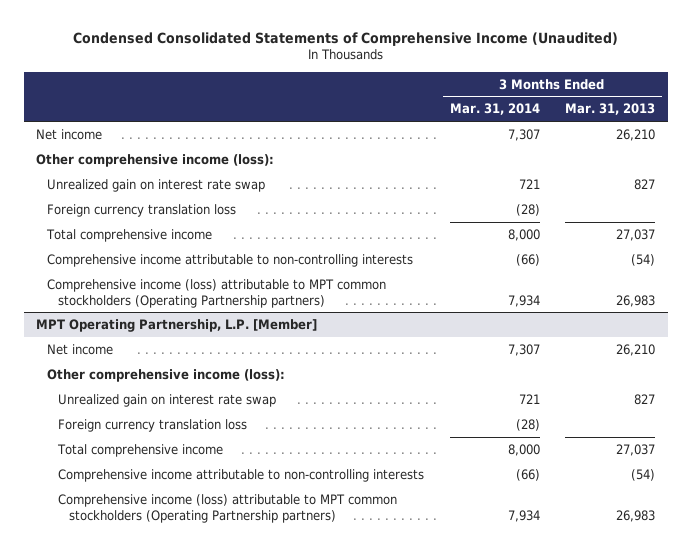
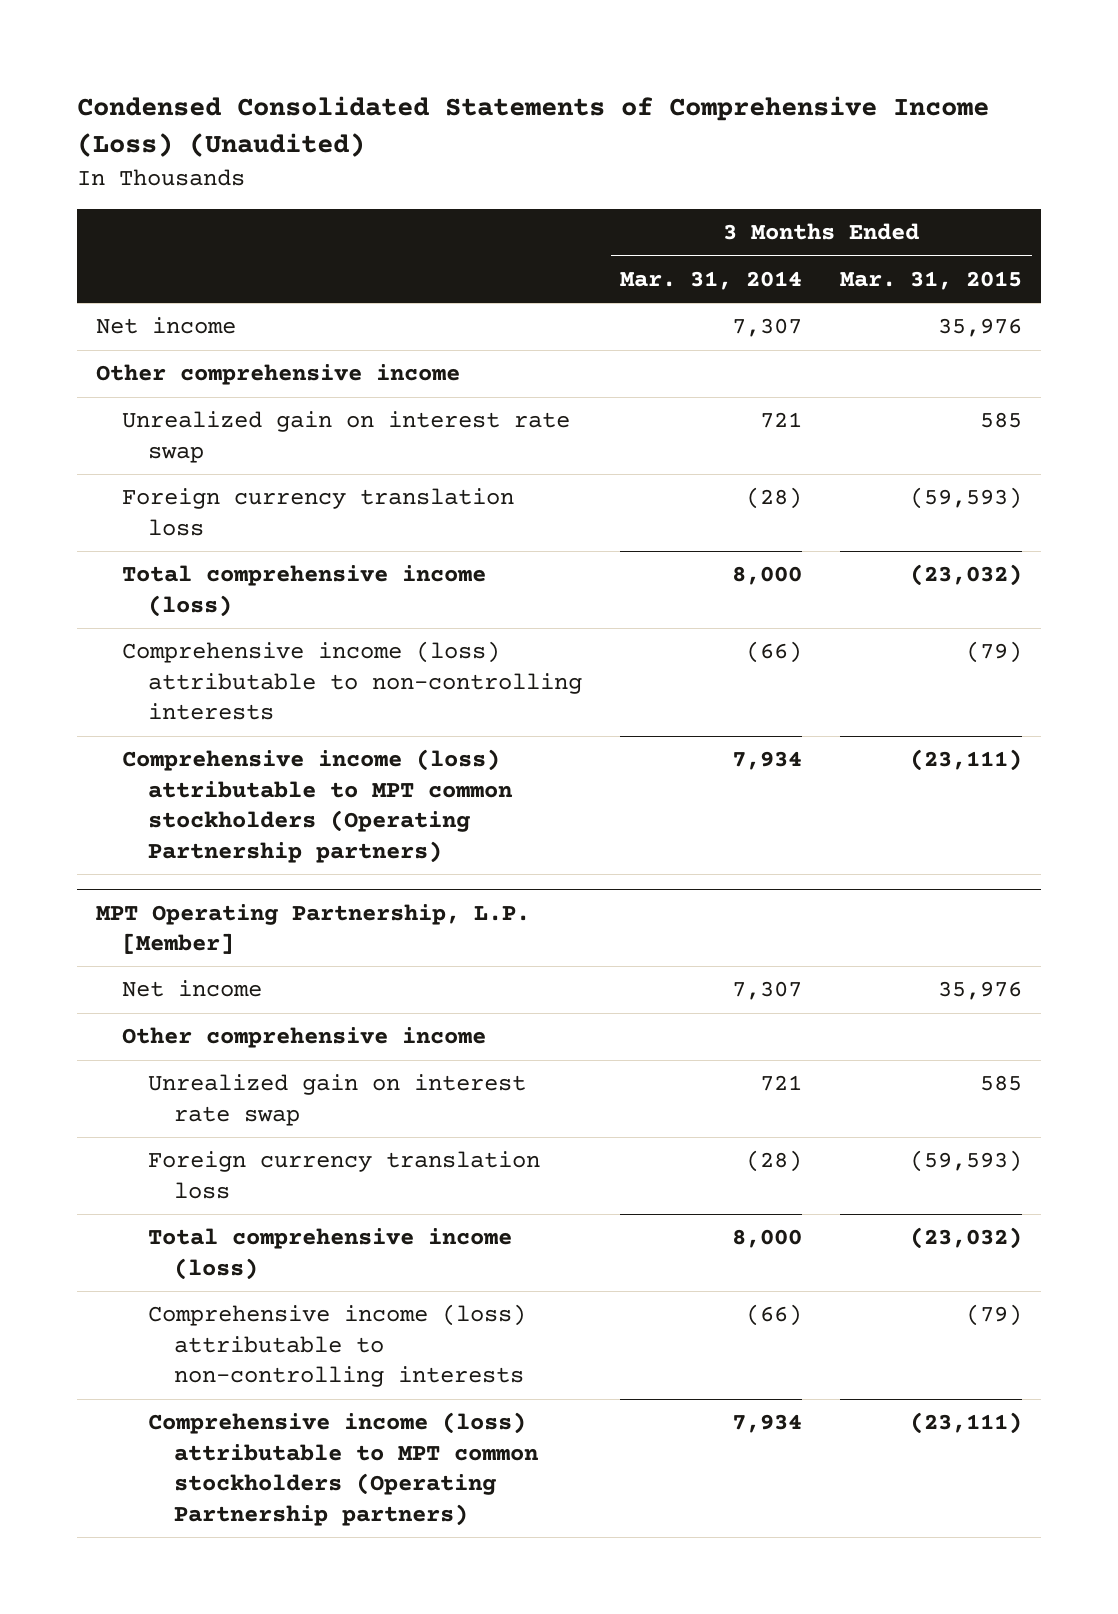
- Condensed Consolidated Statements of Comprehensive Income (Unaudited)
+ Condensed Consolidated Statements of Comprehensive Income (Loss) (Unaudited)
- | 3 Months Ended Mar. 31, 2014 | 3 Months Ended Mar. 31, 2013
+ | 3 Months Ended Mar. 31, 2014 | 3 Months Ended Mar. 31, 2015
- Other comprehensive income (loss):
+ Other comprehensive income
- Total comprehensive income | 8,000 | 27,037
- Comprehensive income attributable to non-controlling interests | (66) | (54)
+ Total comprehensive income (loss) | 8,000 | (23,032)
+ Comprehensive income (loss) attributable to non-controlling interests | (66) | (79)
@ MPT Operating Partnership, L.P. [Member]
- Other comprehensive income (loss):
+ Other comprehensive income
- Total comprehensive income | 8,000 | 27,037
- Comprehensive income attributable to non-controlling interests | (66) | (54)
+ Total comprehensive income (loss) | 8,000 | (23,032)
+ Comprehensive income (loss) attributable to non-controlling interests | (66) | (79)

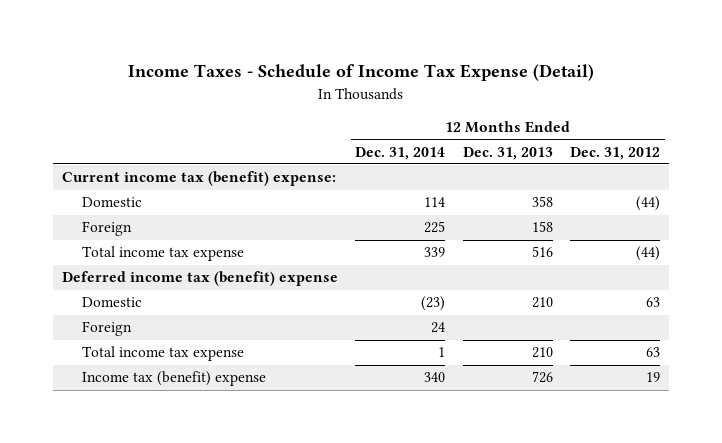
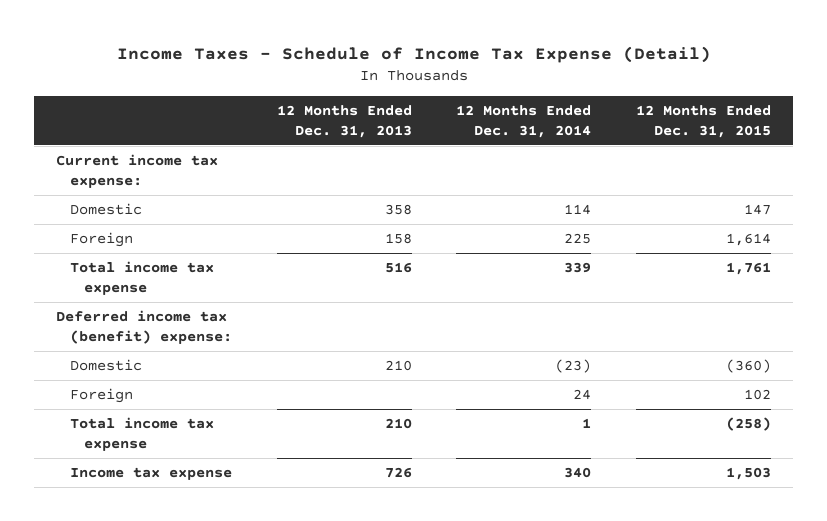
- | 12 Months Ended Dec. 31, 2014 | 12 Months Ended Dec. 31, 2013 | 12 Months Ended Dec. 31, 2012
+ | 12 Months Ended Dec. 31, 2013 | 12 Months Ended Dec. 31, 2014 | 12 Months Ended Dec. 31, 2015
- Current income tax (benefit) expense:
+ Current income tax expense:
- Deferred income tax (benefit) expense
+ Deferred income tax (benefit) expense:
- Income tax (benefit) expense | 340 | 726 | 19
+ Income tax expense | 726 | 340 | 1,503

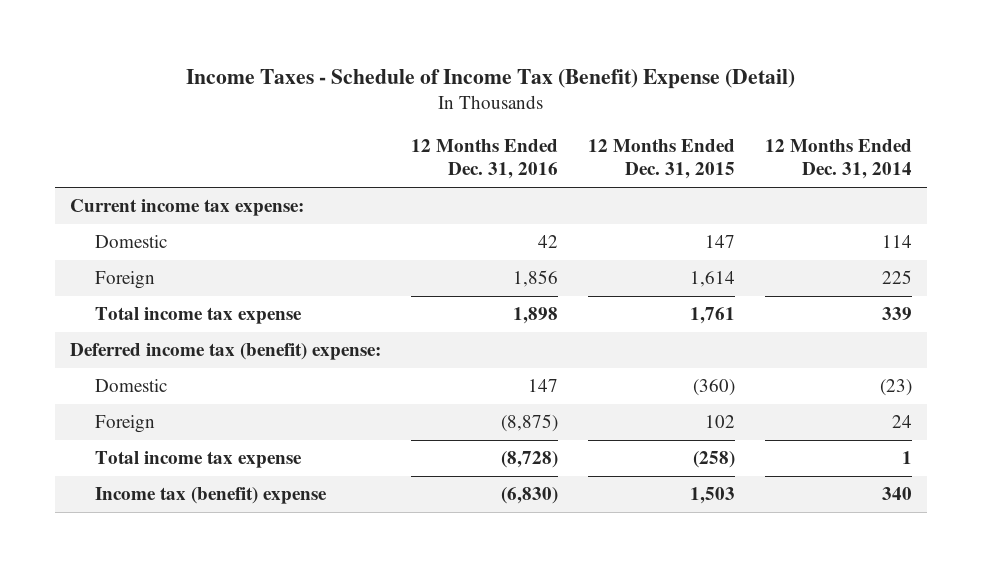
- Income Taxes - Schedule of Income Tax Expense (Detail)
+ Income Taxes - Schedule of Income Tax (Benefit) Expense (Detail)
- | 12 Months Ended Dec. 31, 2013 | 12 Months Ended Dec. 31, 2014 | 12 Months Ended Dec. 31, 2015
+ | 12 Months Ended Dec. 31, 2016 | 12 Months Ended Dec. 31, 2015 | 12 Months Ended Dec. 31, 2014
- Income tax expense | 726 | 340 | 1,503
+ Income tax (benefit) expense | (6,830) | 1,503 | 340

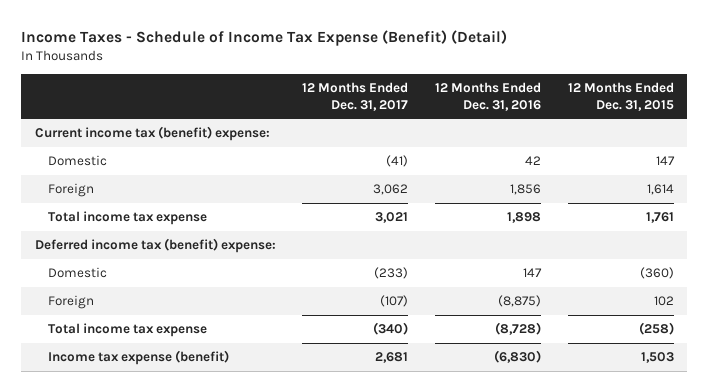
- Income Taxes - Schedule of Income Tax (Benefit) Expense (Detail)
+ Income Taxes - Schedule of Income Tax Expense (Benefit) (Detail)
- | 12 Months Ended Dec. 31, 2016 | 12 Months Ended Dec. 31, 2015 | 12 Months Ended Dec. 31, 2014
+ | 12 Months Ended Dec. 31, 2017 | 12 Months Ended Dec. 31, 2016 | 12 Months Ended Dec. 31, 2015
- Current income tax expense:
+ Current income tax (benefit) expense:
- Income tax (benefit) expense | (6,830) | 1,503 | 340
+ Income tax expense (benefit) | 2,681 | (6,830) | 1,503

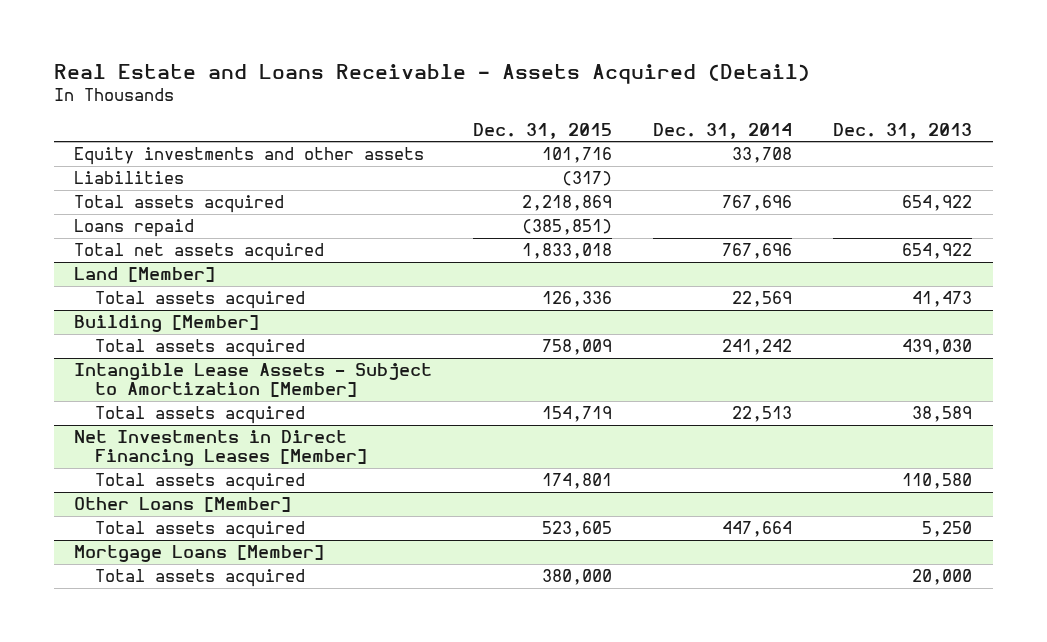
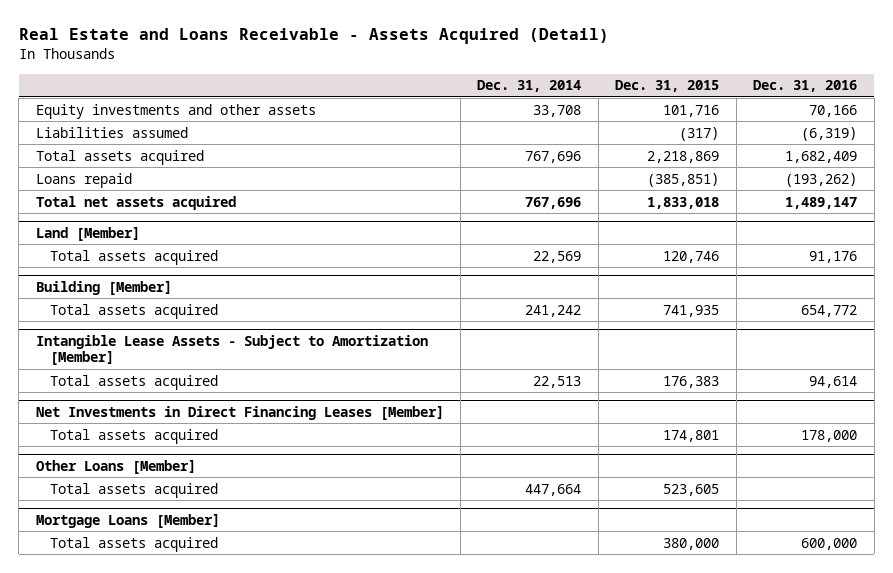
- | Dec. 31, 2015 | Dec. 31, 2014 | Dec. 31, 2013
+ | Dec. 31, 2014 | Dec. 31, 2015 | Dec. 31, 2016
- Liabilities | (317) | |
+ Liabilities assumed | | (317) | (6,319)
@ Land [Member]
- Total assets acquired | 126,336 | 22,569 | 41,473
+ Total assets acquired | 22,569 | 120,746 | 91,176
@ Building [Member]
- Total assets acquired | 758,009 | 241,242 | 439,030
+ Total assets acquired | 241,242 | 741,935 | 654,772
@ Intangible Lease Assets - Subject to Amortization [Member]
- Total assets acquired | 154,719 | 22,513 | 38,589
+ Total assets acquired | 22,513 | 176,383 | 94,614

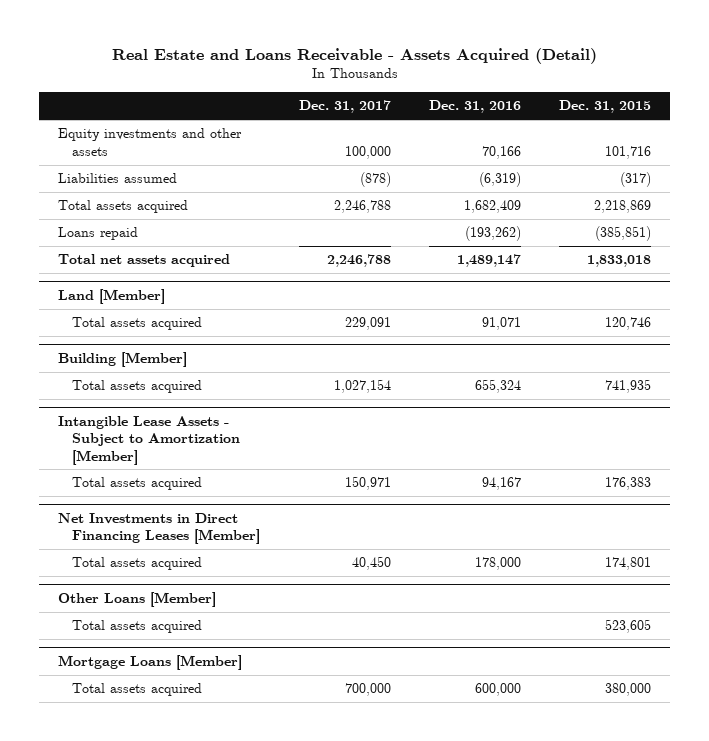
- | Dec. 31, 2014 | Dec. 31, 2015 | Dec. 31, 2016
+ | Dec. 31, 2017 | Dec. 31, 2016 | Dec. 31, 2015
@ Land [Member]
- Total assets acquired | 22,569 | 120,746 | 91,176
+ Total assets acquired | 229,091 | 91,071 | 120,746
@ Building [Member]
- Total assets acquired | 241,242 | 741,935 | 654,772
+ Total assets acquired | 1,027,154 | 655,324 | 741,935
@ Intangible Lease Assets - Subject to Amortization [Member]
- Total assets acquired | 22,513 | 176,383 | 94,614
+ Total assets acquired | 150,971 | 94,167 | 176,383

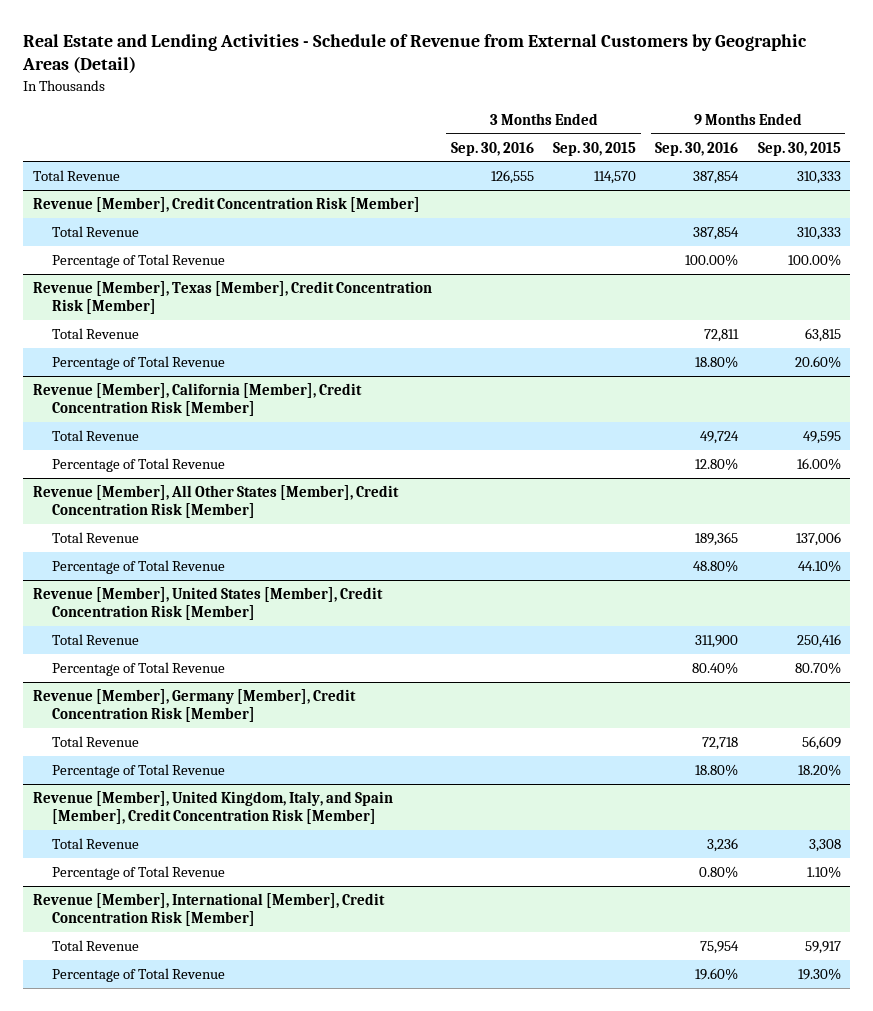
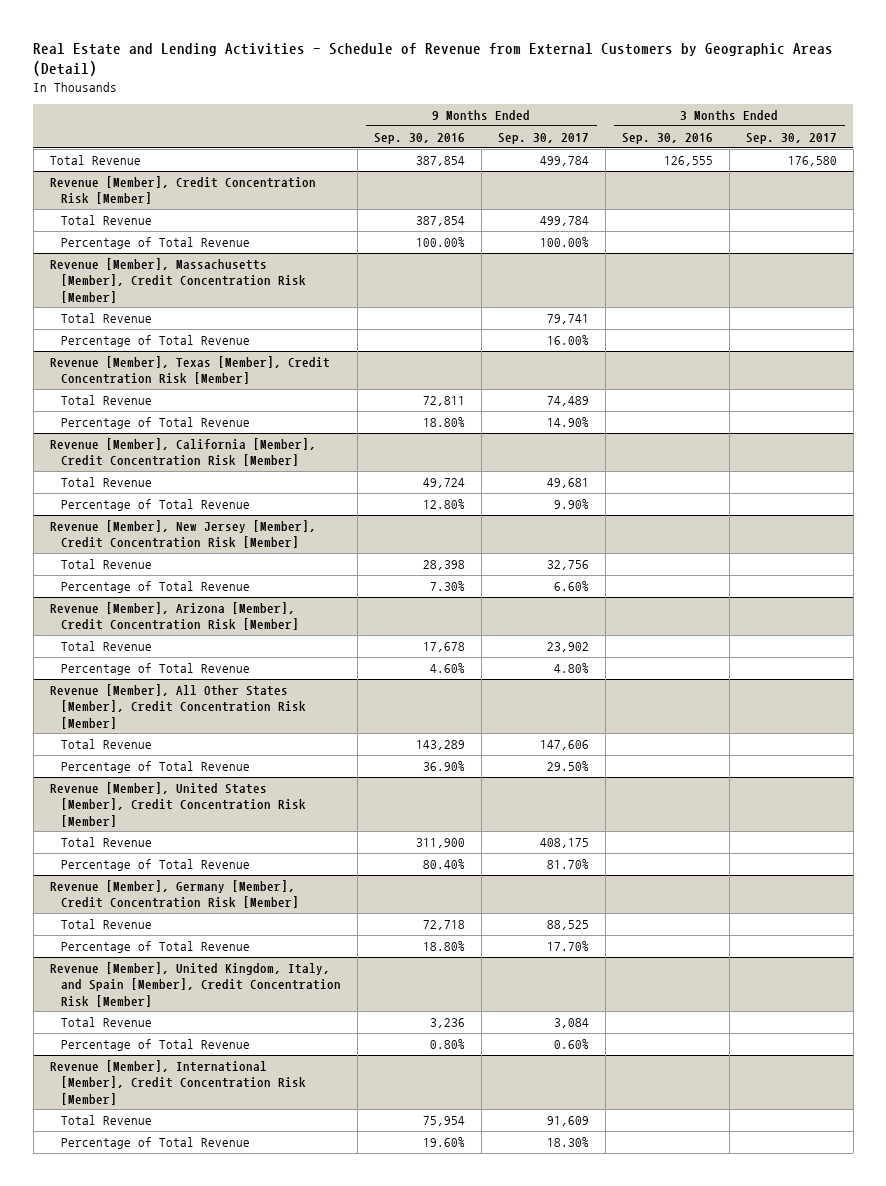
- | 3 Months Ended Sep. 30, 2016 | 3 Months Ended Sep. 30, 2015 | 9 Months Ended Sep. 30, 2016 | 9 Months Ended Sep. 30, 2015
+ | 9 Months Ended Sep. 30, 2016 | 9 Months Ended Sep. 30, 2017 | 3 Months Ended Sep. 30, 2016 | 3 Months Ended Sep. 30, 2017
+ Revenue [Member], Massachusetts [Member], Credit Concentration Risk [Member]
+ Total Revenue | | 79,741 | |
+ Percentage of Total Revenue | | 16.00% | |
+ Revenue [Member], New Jersey [Member], Credit Concentration Risk [Member]
+ Total Revenue | 28,398 | 32,756 | |
+ Percentage of Total Revenue | 7.30% | 6.60% | |
+ Revenue [Member], Arizona [Member], Credit Concentration Risk [Member]
+ Total Revenue | 17,678 | 23,902 | |
+ Percentage of Total Revenue | 4.60% | 4.80% | |
@ Revenue [Member], All Other States [Member], Credit Concentration Risk [Member]
- Total Revenue | | | 189,365 | 137,006
- Percentage of Total Revenue | | | 48.80% | 44.10%
+ Total Revenue | 143,289 | 147,606 | |
+ Percentage of Total Revenue | 36.90% | 29.50% | |

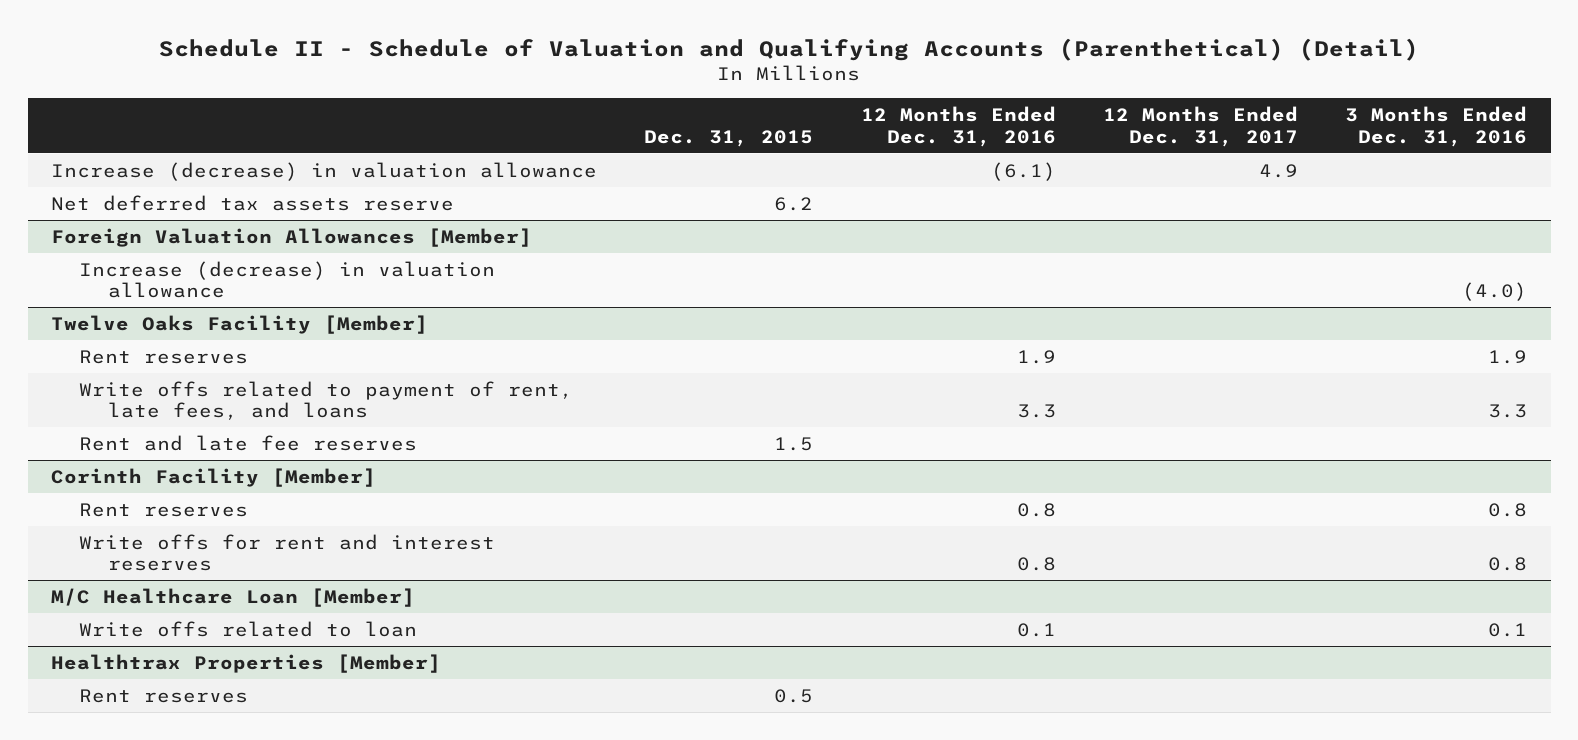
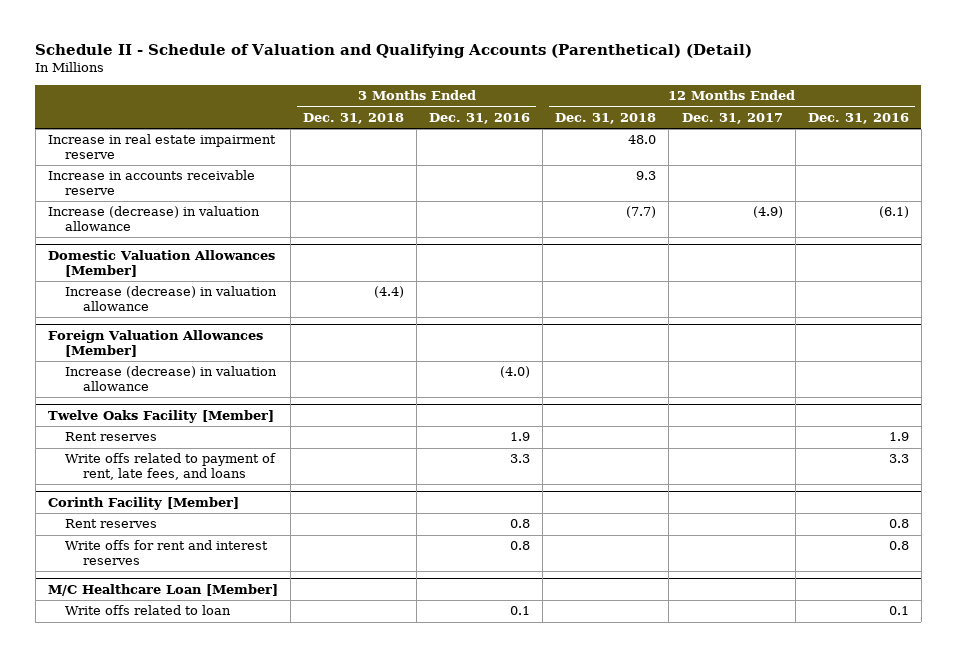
- | Dec. 31, 2015 | 12 Months Ended Dec. 31, 2016 | 12 Months Ended Dec. 31, 2017 | 3 Months Ended Dec. 31, 2016
+ | 3 Months Ended Dec. 31, 2018 | 3 Months Ended Dec. 31, 2016 | 12 Months Ended Dec. 31, 2018 | 12 Months Ended Dec. 31, 2017 | 12 Months Ended Dec. 31, 2016
- Increase (decrease) in valuation allowance | | (6.1) | 4.9 |
- Net deferred tax assets reserve | 6.2 | | |
+ Increase in real estate impairment reserve | | | 48.0 | |
+ Increase in accounts receivable reserve | | | 9.3 | |
+ Increase (decrease) in valuation allowance | | | (7.7) | (4.9) | (6.1)
+ Domestic Valuation Allowances [Member]
+ Increase (decrease) in valuation allowance | (4.4) | | | |
@ Twelve Oaks Facility [Member]
- Rent and late fee reserves | 1.5 | | |
- Healthtrax Properties [Member]
- Rent reserves | 0.5 | | |

